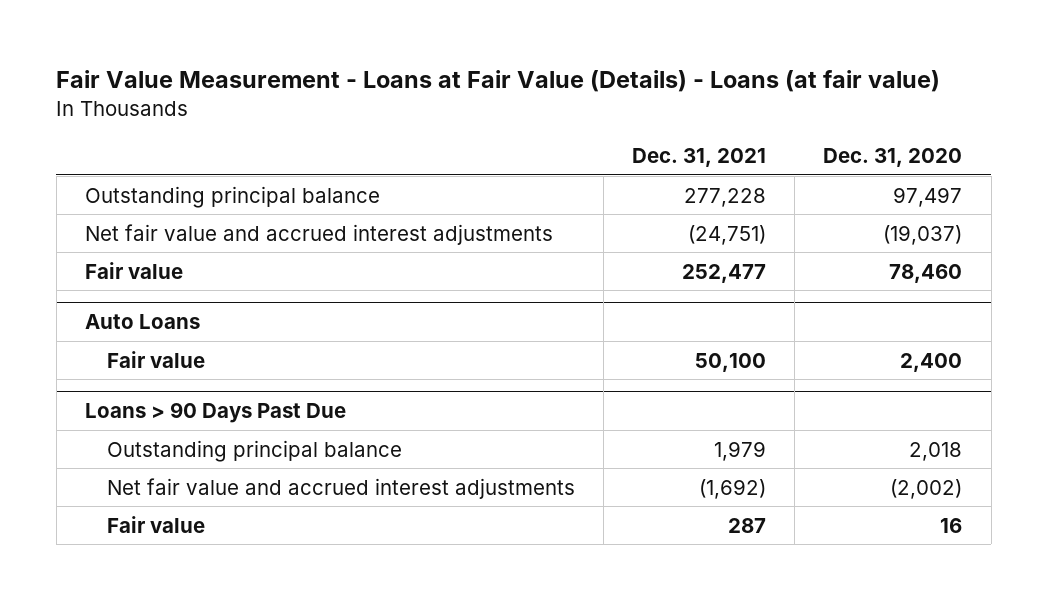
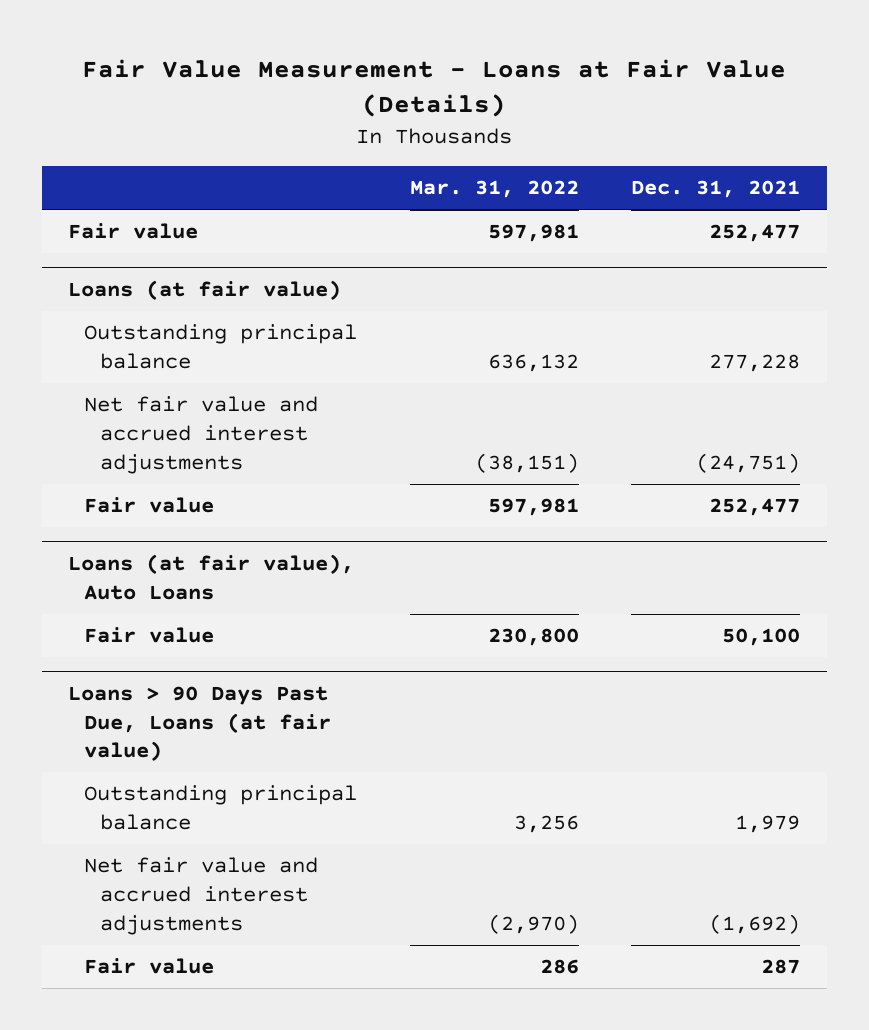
- Fair Value Measurement - Loans at Fair Value (Details) - Loans (at fair value)
+ Fair Value Measurement - Loans at Fair Value (Details)
- | Dec. 31, 2021 | Dec. 31, 2020
+ | Mar. 31, 2022 | Dec. 31, 2021
+ Fair value | 597,981 | 252,477
+ Loans (at fair value)
- Auto Loans
+ Loans (at fair value), Auto Loans
- Loans > 90 Days Past Due
+ Loans > 90 Days Past Due, Loans (at fair value)

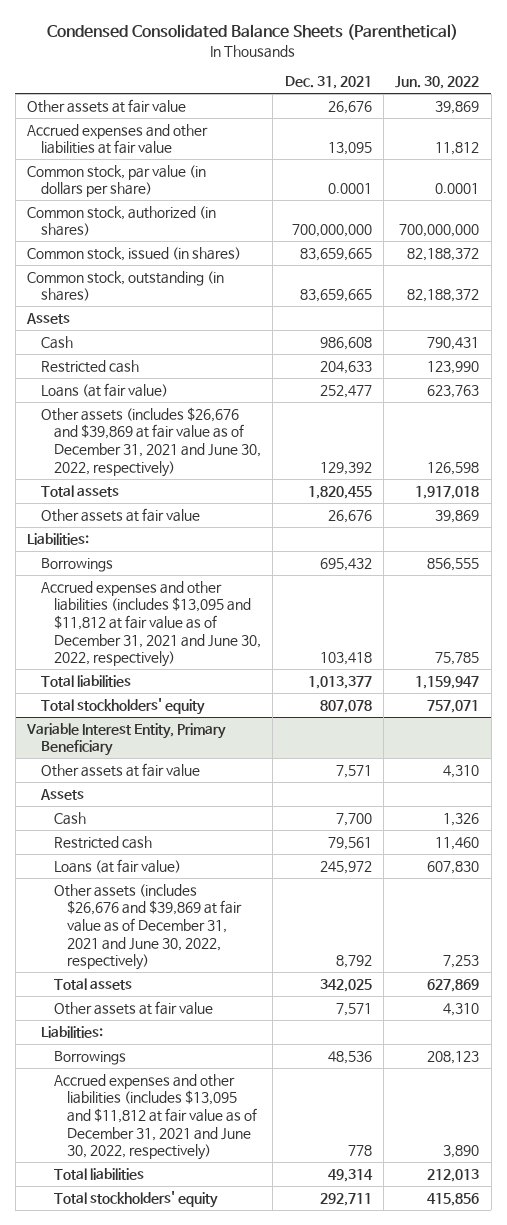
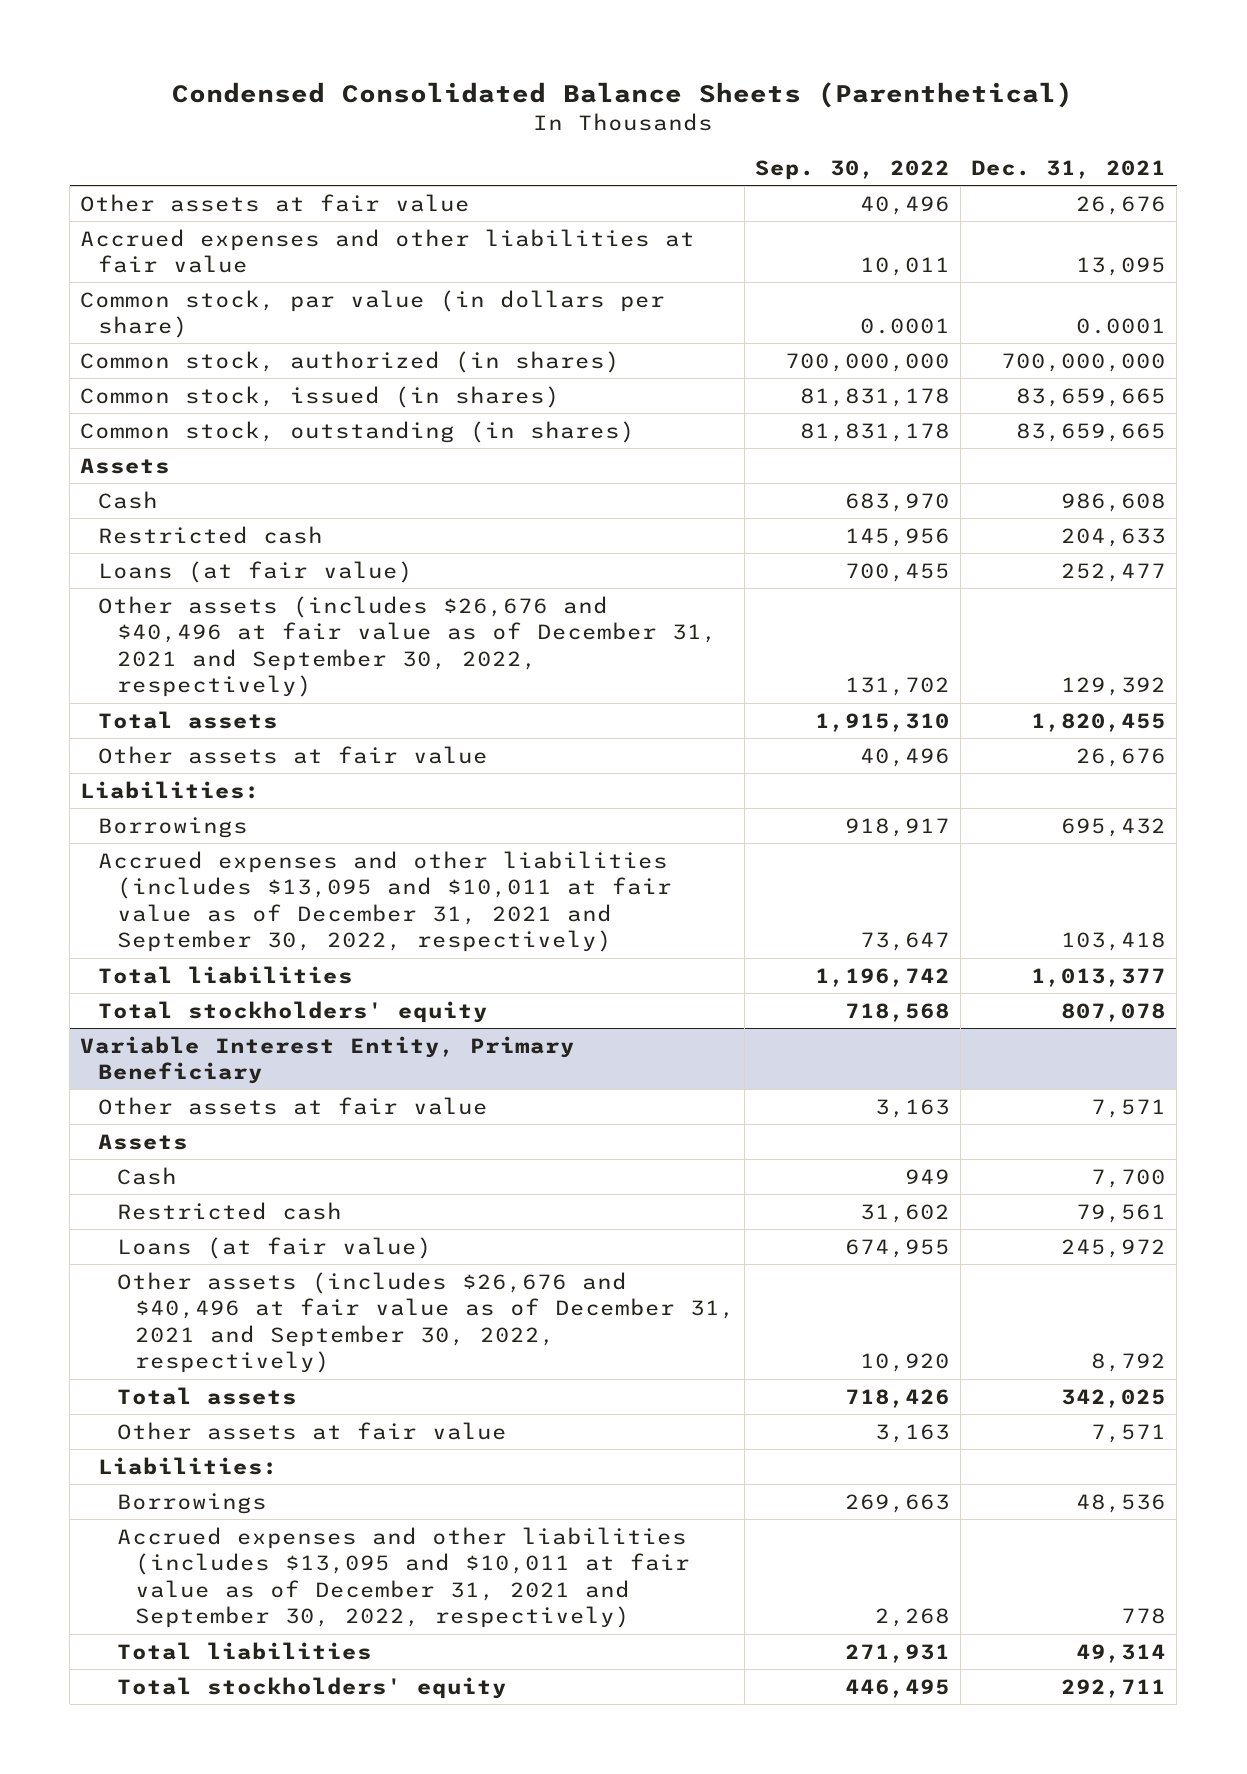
- | Dec. 31, 2021 | Jun. 30, 2022
+ | Sep. 30, 2022 | Dec. 31, 2021
- Other assets (includes $26,676 and $39,869 at fair value as of December 31, 2021 and June 30, 2022, respectively) | 129,392 | 126,598
+ Other assets (includes $26,676 and $40,496 at fair value as of December 31, 2021 and September 30, 2022, respectively) | 131,702 | 129,392
- Accrued expenses and other liabilities (includes $13,095 and $11,812 at fair value as of December 31, 2021 and June 30, 2022, respectively) | 103,418 | 75,785
+ Accrued expenses and other liabilities (includes $13,095 and $10,011 at fair value as of December 31, 2021 and September 30, 2022, respectively) | 73,647 | 103,418
@ Variable Interest Entity, Primary Beneficiary
- Other assets (includes $26,676 and $39,869 at fair value as of December 31, 2021 and June 30, 2022, respectively) | 8,792 | 7,253
+ Other assets (includes $26,676 and $40,496 at fair value as of December 31, 2021 and September 30, 2022, respectively) | 10,920 | 8,792
- Accrued expenses and other liabilities (includes $13,095 and $11,812 at fair value as of December 31, 2021 and June 30, 2022, respectively) | 778 | 3,890
+ Accrued expenses and other liabilities (includes $13,095 and $10,011 at fair value as of December 31, 2021 and September 30, 2022, respectively) | 2,268 | 778

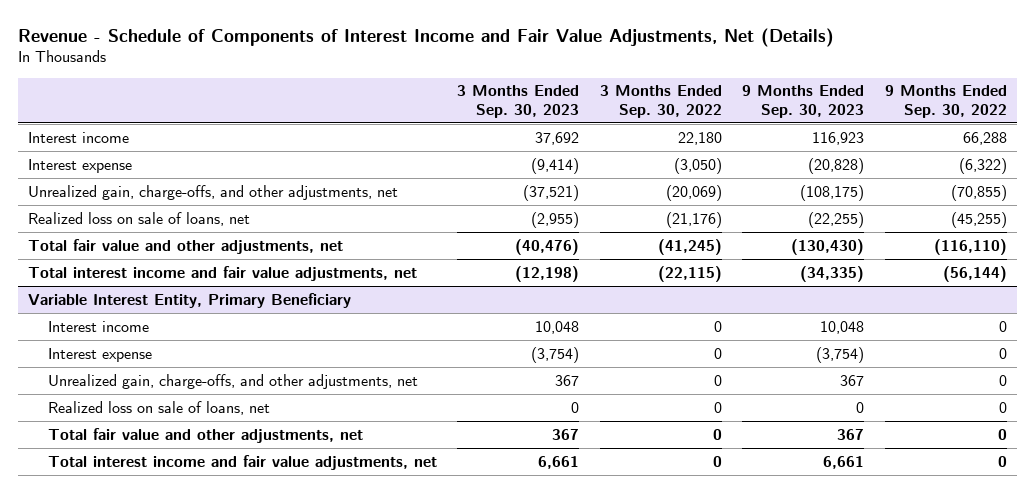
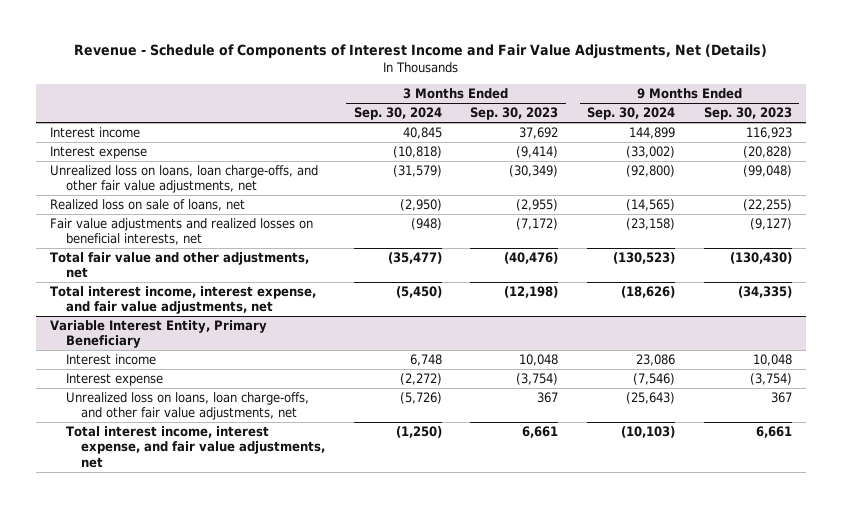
- | 3 Months Ended Sep. 30, 2023 | 3 Months Ended Sep. 30, 2022 | 9 Months Ended Sep. 30, 2023 | 9 Months Ended Sep. 30, 2022
+ | 3 Months Ended Sep. 30, 2024 | 3 Months Ended Sep. 30, 2023 | 9 Months Ended Sep. 30, 2024 | 9 Months Ended Sep. 30, 2023
- Unrealized gain, charge-offs, and other adjustments, net | (37,521) | (20,069) | (108,175) | (70,855)
+ Unrealized loss on loans, loan charge-offs, and other fair value adjustments, net | (31,579) | (30,349) | (92,800) | (99,048)
+ Fair value adjustments and realized losses on beneficial interests, net | (948) | (7,172) | (23,158) | (9,127)
- Total interest income and fair value adjustments, net | (12,198) | (22,115) | (34,335) | (56,144)
+ Total interest income, interest expense, and fair value adjustments, net | (5,450) | (12,198) | (18,626) | (34,335)
@ Variable Interest Entity, Primary Beneficiary
- Unrealized gain, charge-offs, and other adjustments, net | 367 | 0 | 367 | 0
- Realized loss on sale of loans, net | 0 | 0 | 0 | 0
- Total fair value and other adjustments, net | 367 | 0 | 367 | 0
- Total interest income and fair value adjustments, net | 6,661 | 0 | 6,661 | 0
+ Unrealized loss on loans, loan charge-offs, and other fair value adjustments, net | (5,726) | 367 | (25,643) | 367
+ Total interest income, interest expense, and fair value adjustments, net | (1,250) | 6,661 | (10,103) | 6,661

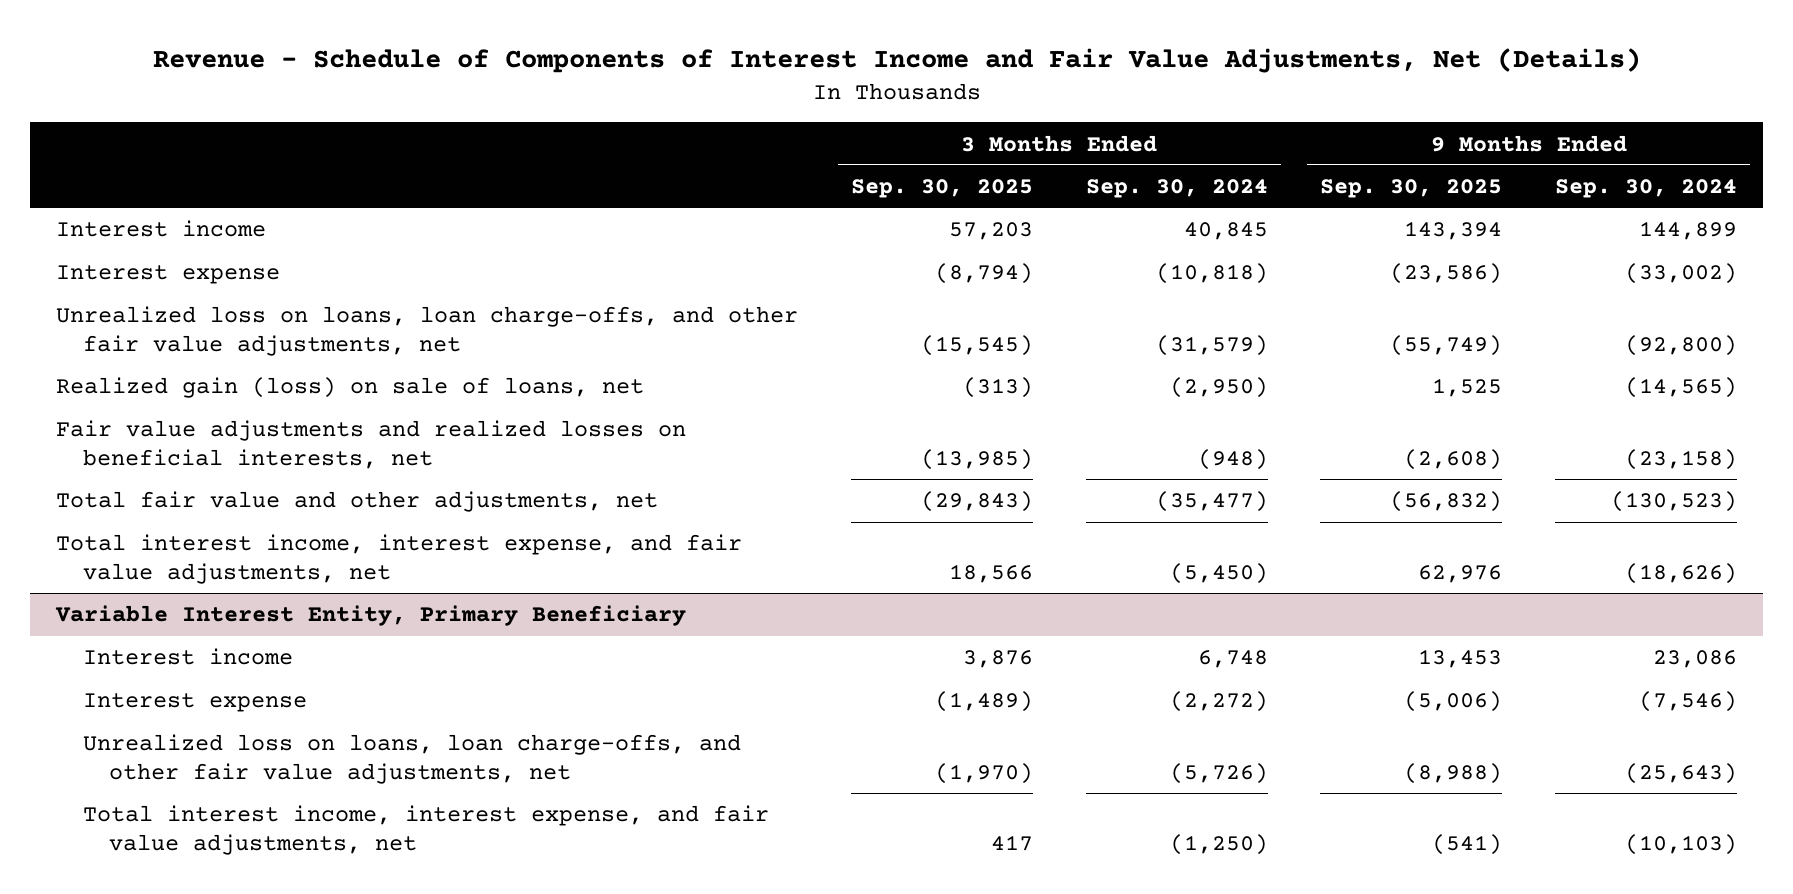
- | 3 Months Ended Sep. 30, 2024 | 3 Months Ended Sep. 30, 2023 | 9 Months Ended Sep. 30, 2024 | 9 Months Ended Sep. 30, 2023
+ | 3 Months Ended Sep. 30, 2025 | 3 Months Ended Sep. 30, 2024 | 9 Months Ended Sep. 30, 2025 | 9 Months Ended Sep. 30, 2024
- Realized loss on sale of loans, net | (2,950) | (2,955) | (14,565) | (22,255)
+ Realized gain (loss) on sale of loans, net | (313) | (2,950) | 1,525 | (14,565)

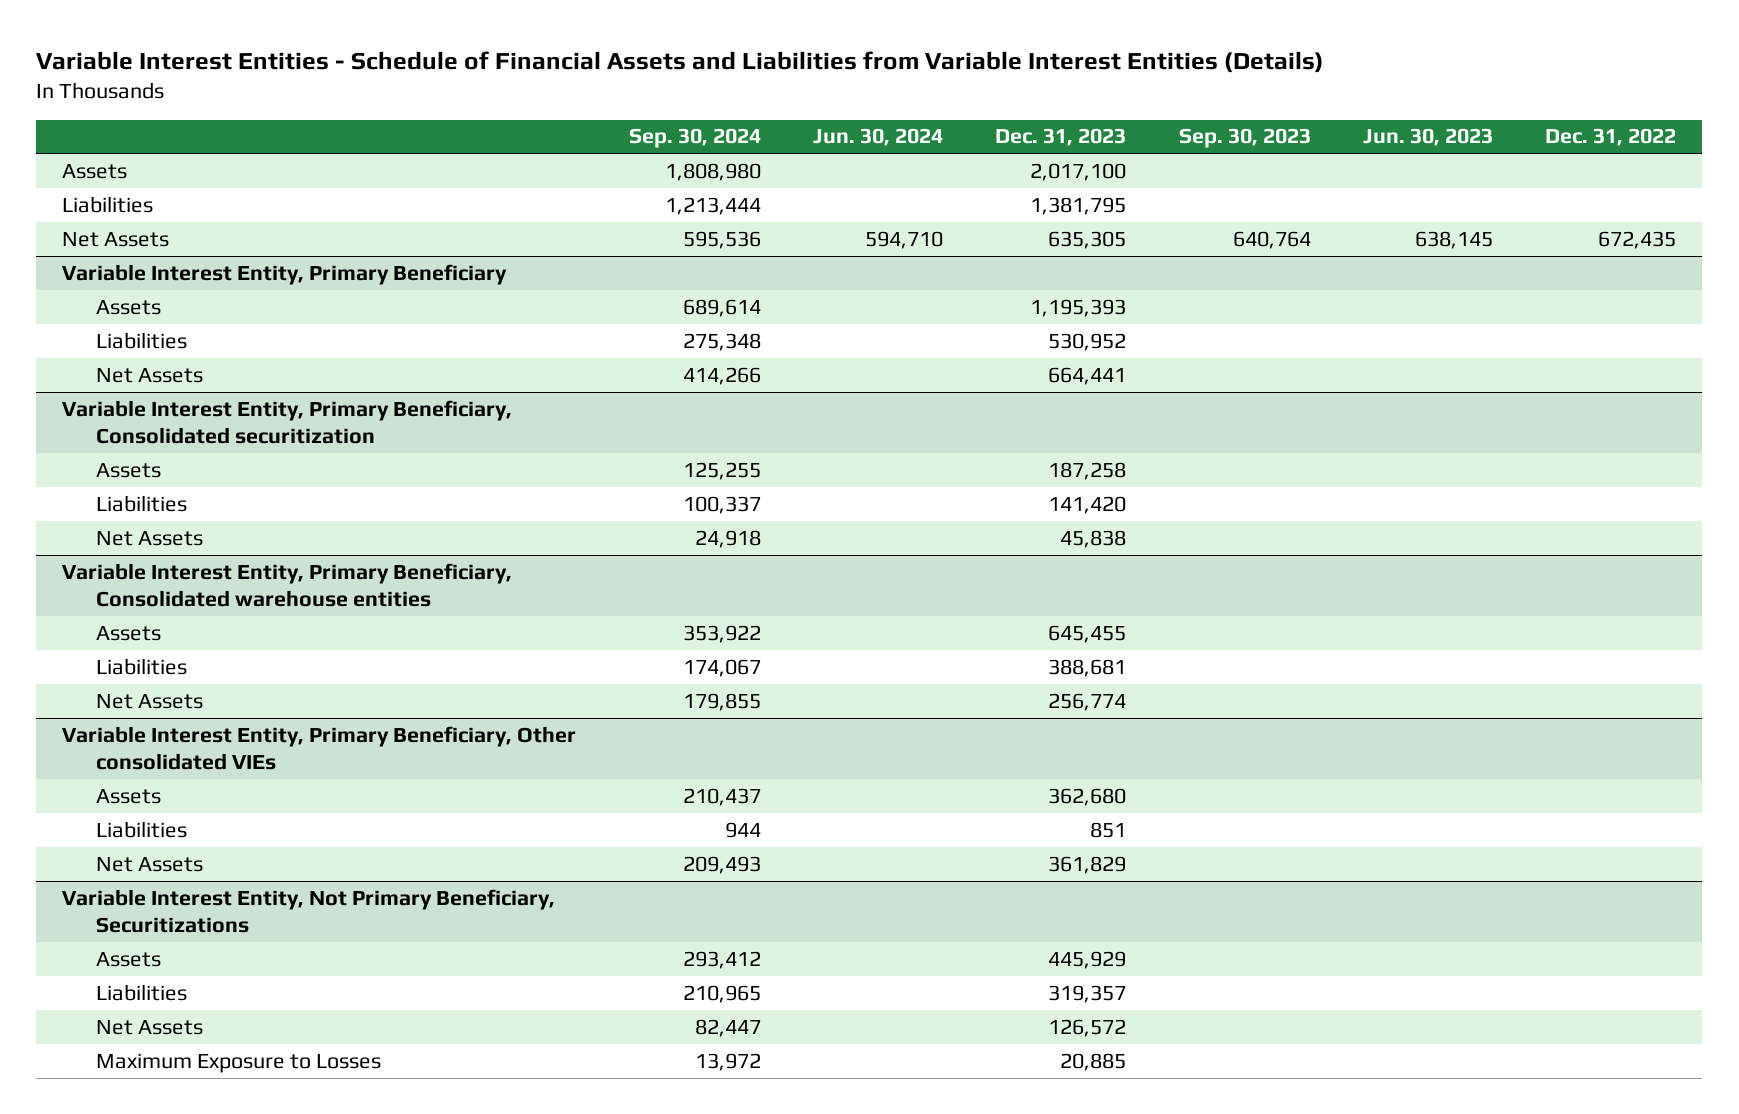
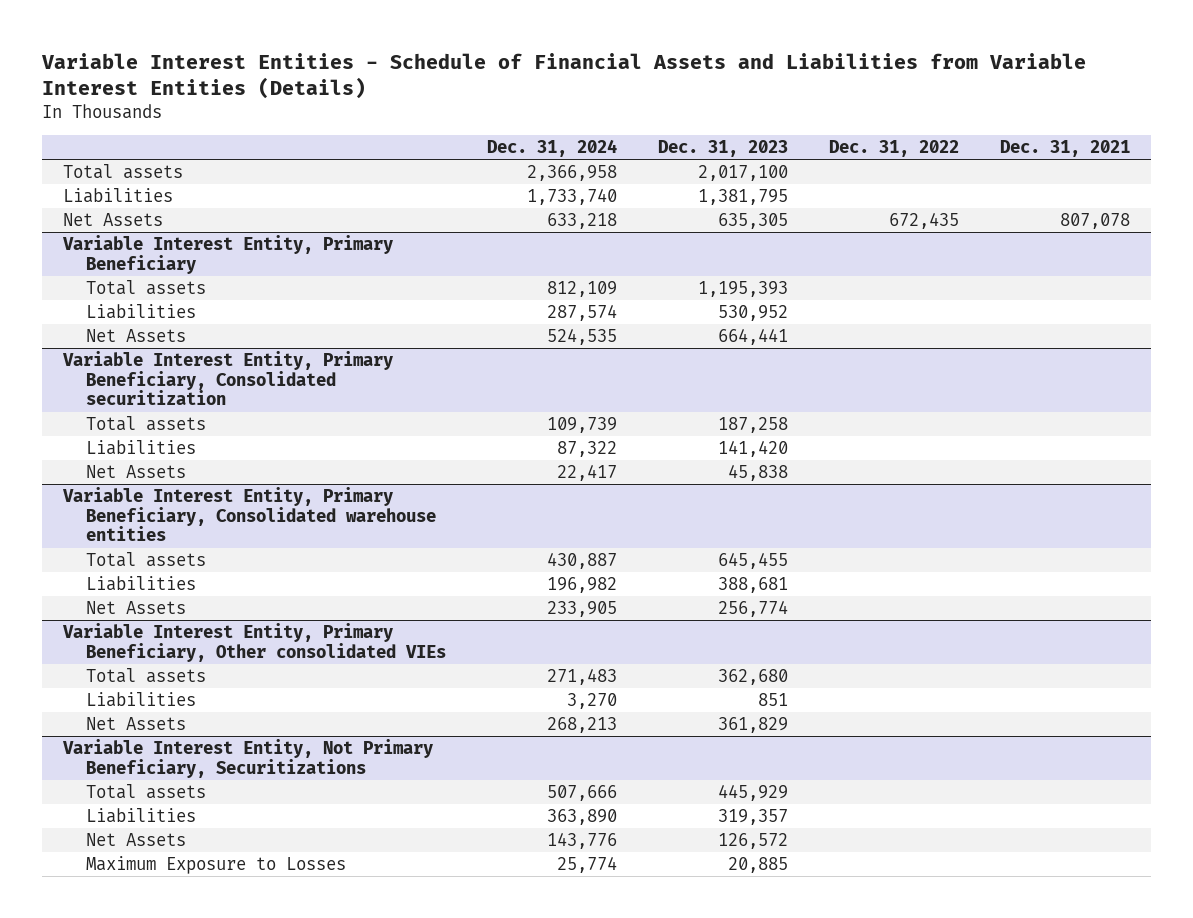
- | Sep. 30, 2024 | Jun. 30, 2024 | Dec. 31, 2023 | Sep. 30, 2023 | Jun. 30, 2023 | Dec. 31, 2022
+ | Dec. 31, 2024 | Dec. 31, 2023 | Dec. 31, 2022 | Dec. 31, 2021
- Assets | 1,808,980 | | 2,017,100 | | |
+ Total assets | 2,366,958 | 2,017,100 | |
@ Variable Interest Entity, Primary Beneficiary
- Assets | 689,614 | | 1,195,393 | | |
+ Total assets | 812,109 | 1,195,393 | |
@ Variable Interest Entity, Primary Beneficiary, Consolidated securitization
- Assets | 125,255 | | 187,258 | | |
+ Total assets | 109,739 | 187,258 | |
@ Variable Interest Entity, Primary Beneficiary, Consolidated warehouse entities
- Assets | 353,922 | | 645,455 | | |
+ Total assets | 430,887 | 645,455 | |
@ Variable Interest Entity, Primary Beneficiary, Other consolidated VIEs
- Assets | 210,437 | | 362,680 | | |
+ Total assets | 271,483 | 362,680 | |
@ Variable Interest Entity, Not Primary Beneficiary, Securitizations
- Assets | 293,412 | | 445,929 | | |
+ Total assets | 507,666 | 445,929 | |

